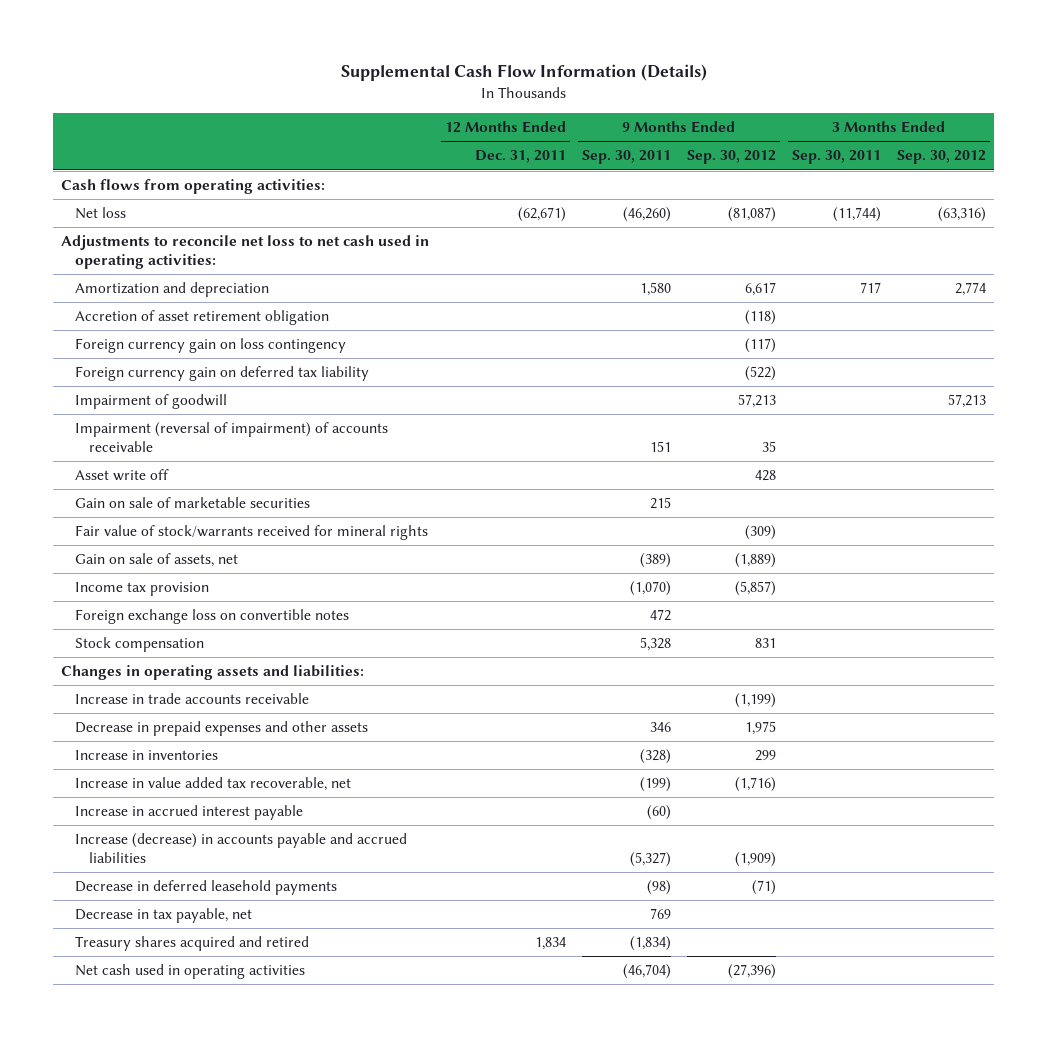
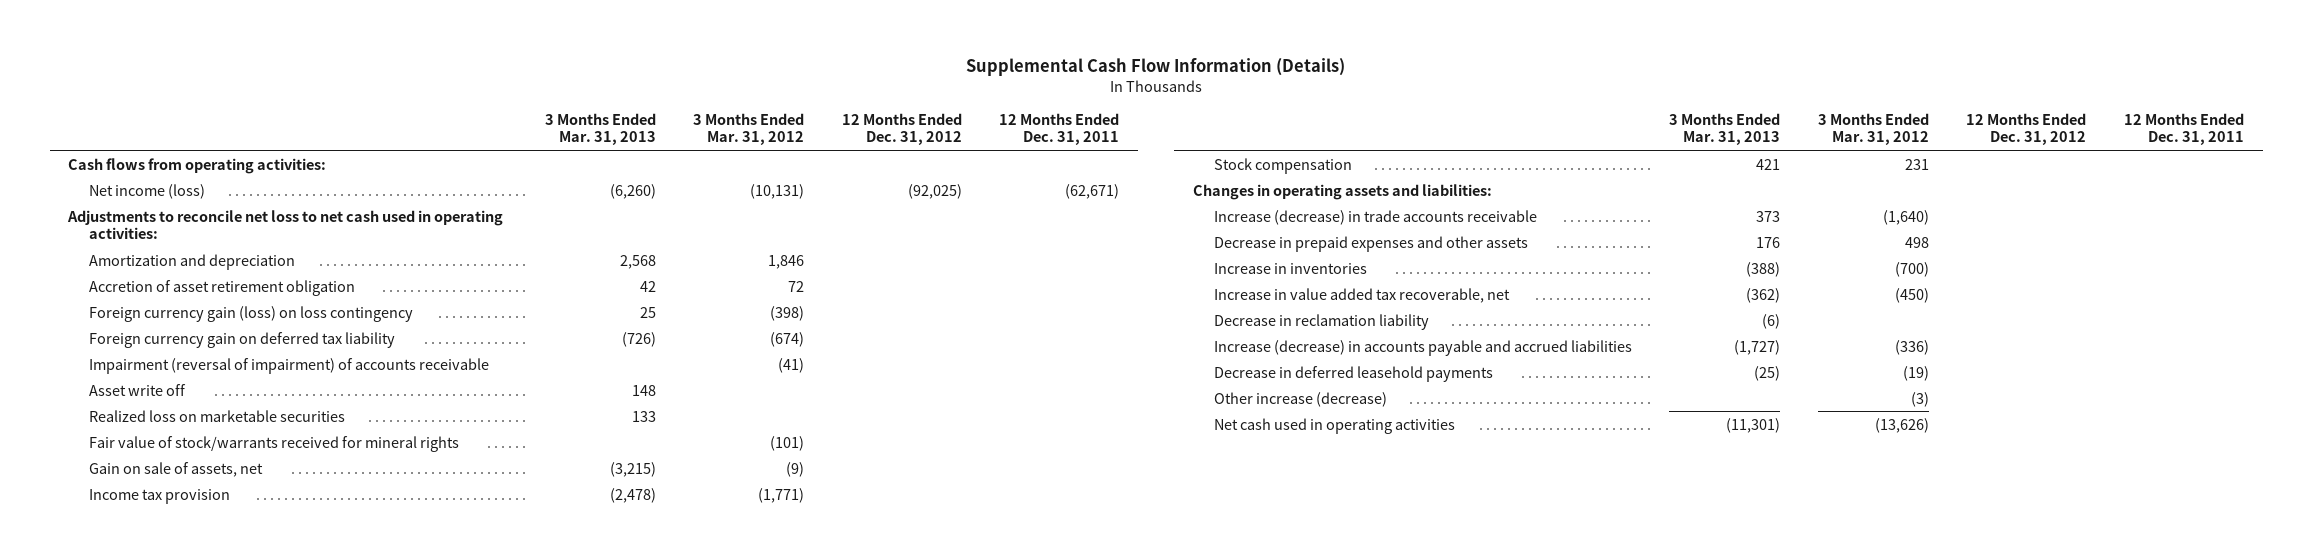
- | 12 Months Ended Dec. 31, 2011 | 9 Months Ended Sep. 30, 2011 | 9 Months Ended Sep. 30, 2012 | 3 Months Ended Sep. 30, 2011 | 3 Months Ended Sep. 30, 2012
+ | 3 Months Ended Mar. 31, 2013 | 3 Months Ended Mar. 31, 2012 | 12 Months Ended Dec. 31, 2012 | 12 Months Ended Dec. 31, 2011
- Net loss | (62,671) | (46,260) | (81,087) | (11,744) | (63,316)
+ Net income (loss) | (6,260) | (10,131) | (92,025) | (62,671)
- Foreign currency gain on loss contingency | | | (117) | |
+ Foreign currency gain (loss) on loss contingency | 25 | (398) | |
- Impairment of goodwill | | | 57,213 | | 57,213
- Gain on sale of marketable securities | | 215 | | |
+ Realized loss on marketable securities | 133 | | |
- Foreign exchange loss on convertible notes | | 472 | | |
- Increase in trade accounts receivable | | | (1,199) | |
+ Increase (decrease) in trade accounts receivable | 373 | (1,640) | |
- Increase in accrued interest payable | | (60) | | |
+ Decrease in reclamation liability | (6) | | |
- Decrease in tax payable, net | | 769 | | |
- Treasury shares acquired and retired | 1,834 | (1,834) | | |
+ Other increase (decrease) | | (3) | |

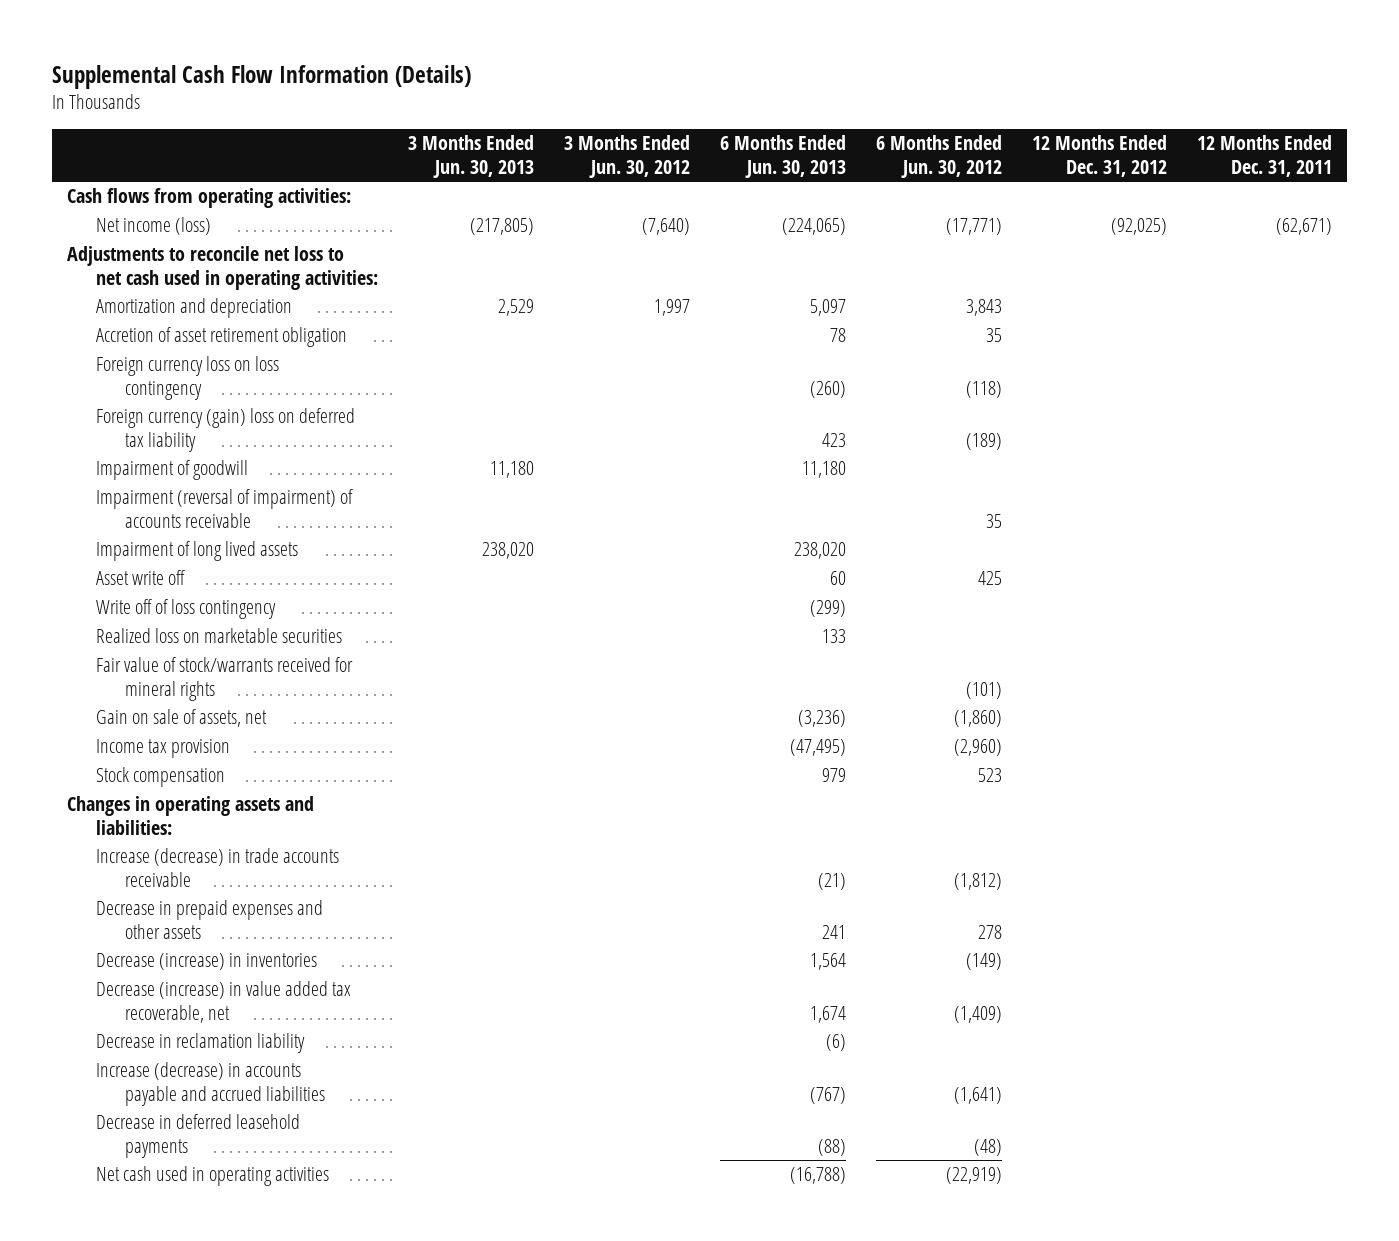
- | 3 Months Ended Mar. 31, 2013 | 3 Months Ended Mar. 31, 2012 | 12 Months Ended Dec. 31, 2012 | 12 Months Ended Dec. 31, 2011
+ | 3 Months Ended Jun. 30, 2013 | 3 Months Ended Jun. 30, 2012 | 6 Months Ended Jun. 30, 2013 | 6 Months Ended Jun. 30, 2012 | 12 Months Ended Dec. 31, 2012 | 12 Months Ended Dec. 31, 2011
- Foreign currency gain (loss) on loss contingency | 25 | (398) | |
- Foreign currency gain on deferred tax liability | (726) | (674) | |
+ Foreign currency loss on loss contingency | | | (260) | (118) | |
+ Foreign currency (gain) loss on deferred tax liability | | | 423 | (189) | |
+ Impairment of goodwill | 11,180 | | 11,180 | | |
+ Impairment of long lived assets | 238,020 | | 238,020 | | |
+ Write off of loss contingency | | | (299) | | |
- Increase in inventories | (388) | (700) | |
- Increase in value added tax recoverable, net | (362) | (450) | |
+ Decrease (increase) in inventories | | | 1,564 | (149) | |
+ Decrease (increase) in value added tax recoverable, net | | | 1,674 | (1,409) | |
- Other increase (decrease) | | (3) | |

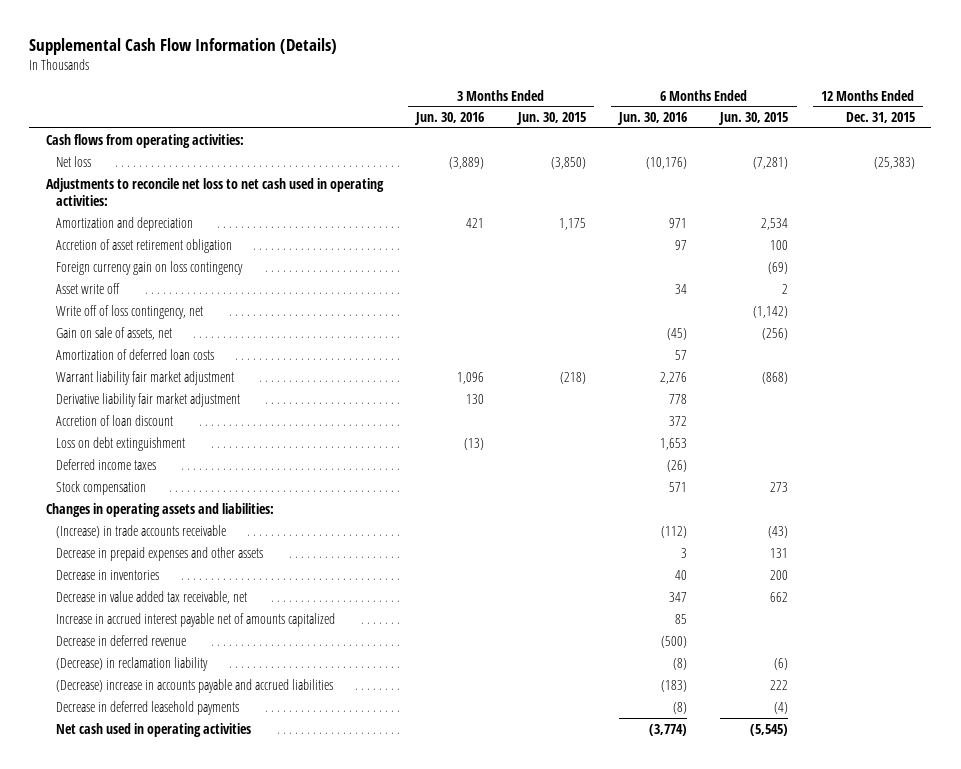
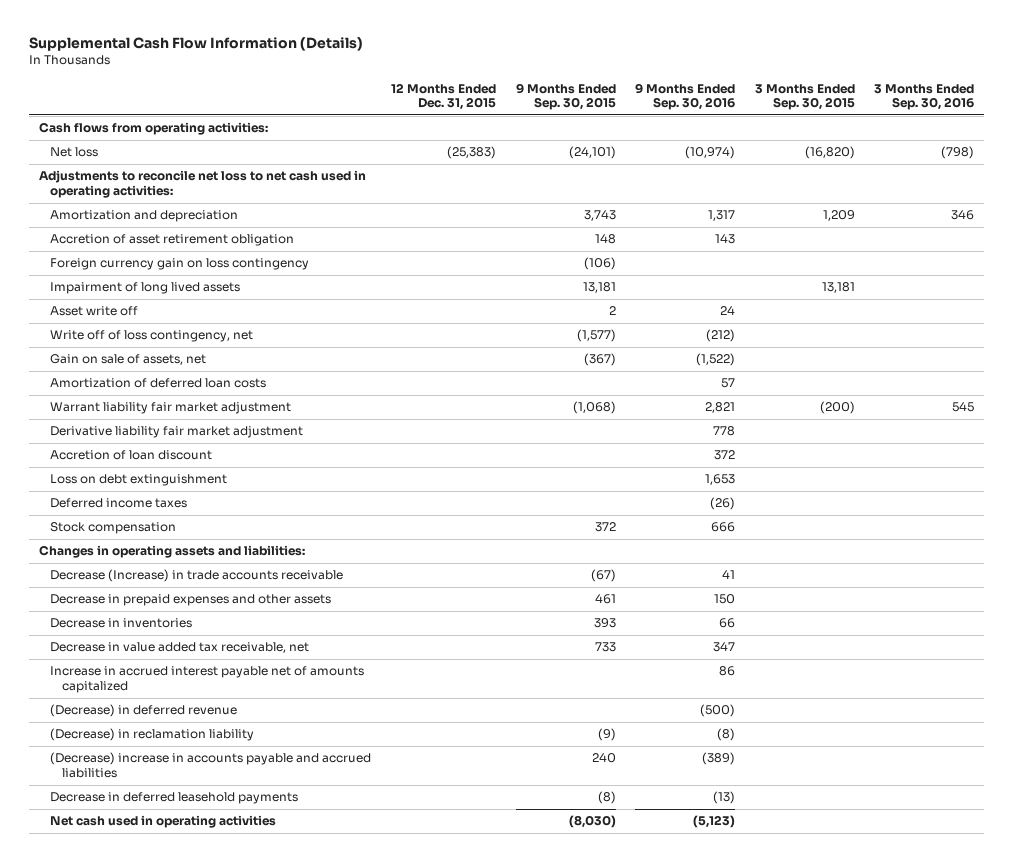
- | 3 Months Ended Jun. 30, 2016 | 3 Months Ended Jun. 30, 2015 | 6 Months Ended Jun. 30, 2016 | 6 Months Ended Jun. 30, 2015 | 12 Months Ended Dec. 31, 2015
+ | 12 Months Ended Dec. 31, 2015 | 9 Months Ended Sep. 30, 2015 | 9 Months Ended Sep. 30, 2016 | 3 Months Ended Sep. 30, 2015 | 3 Months Ended Sep. 30, 2016
+ Impairment of long lived assets | | 13,181 | | 13,181 |
- (Increase) in trade accounts receivable | | | (112) | (43) |
+ Decrease (Increase) in trade accounts receivable | | (67) | 41 | |
- Decrease in deferred revenue | | | (500) | |
+ (Decrease) in deferred revenue | | | (500) | |

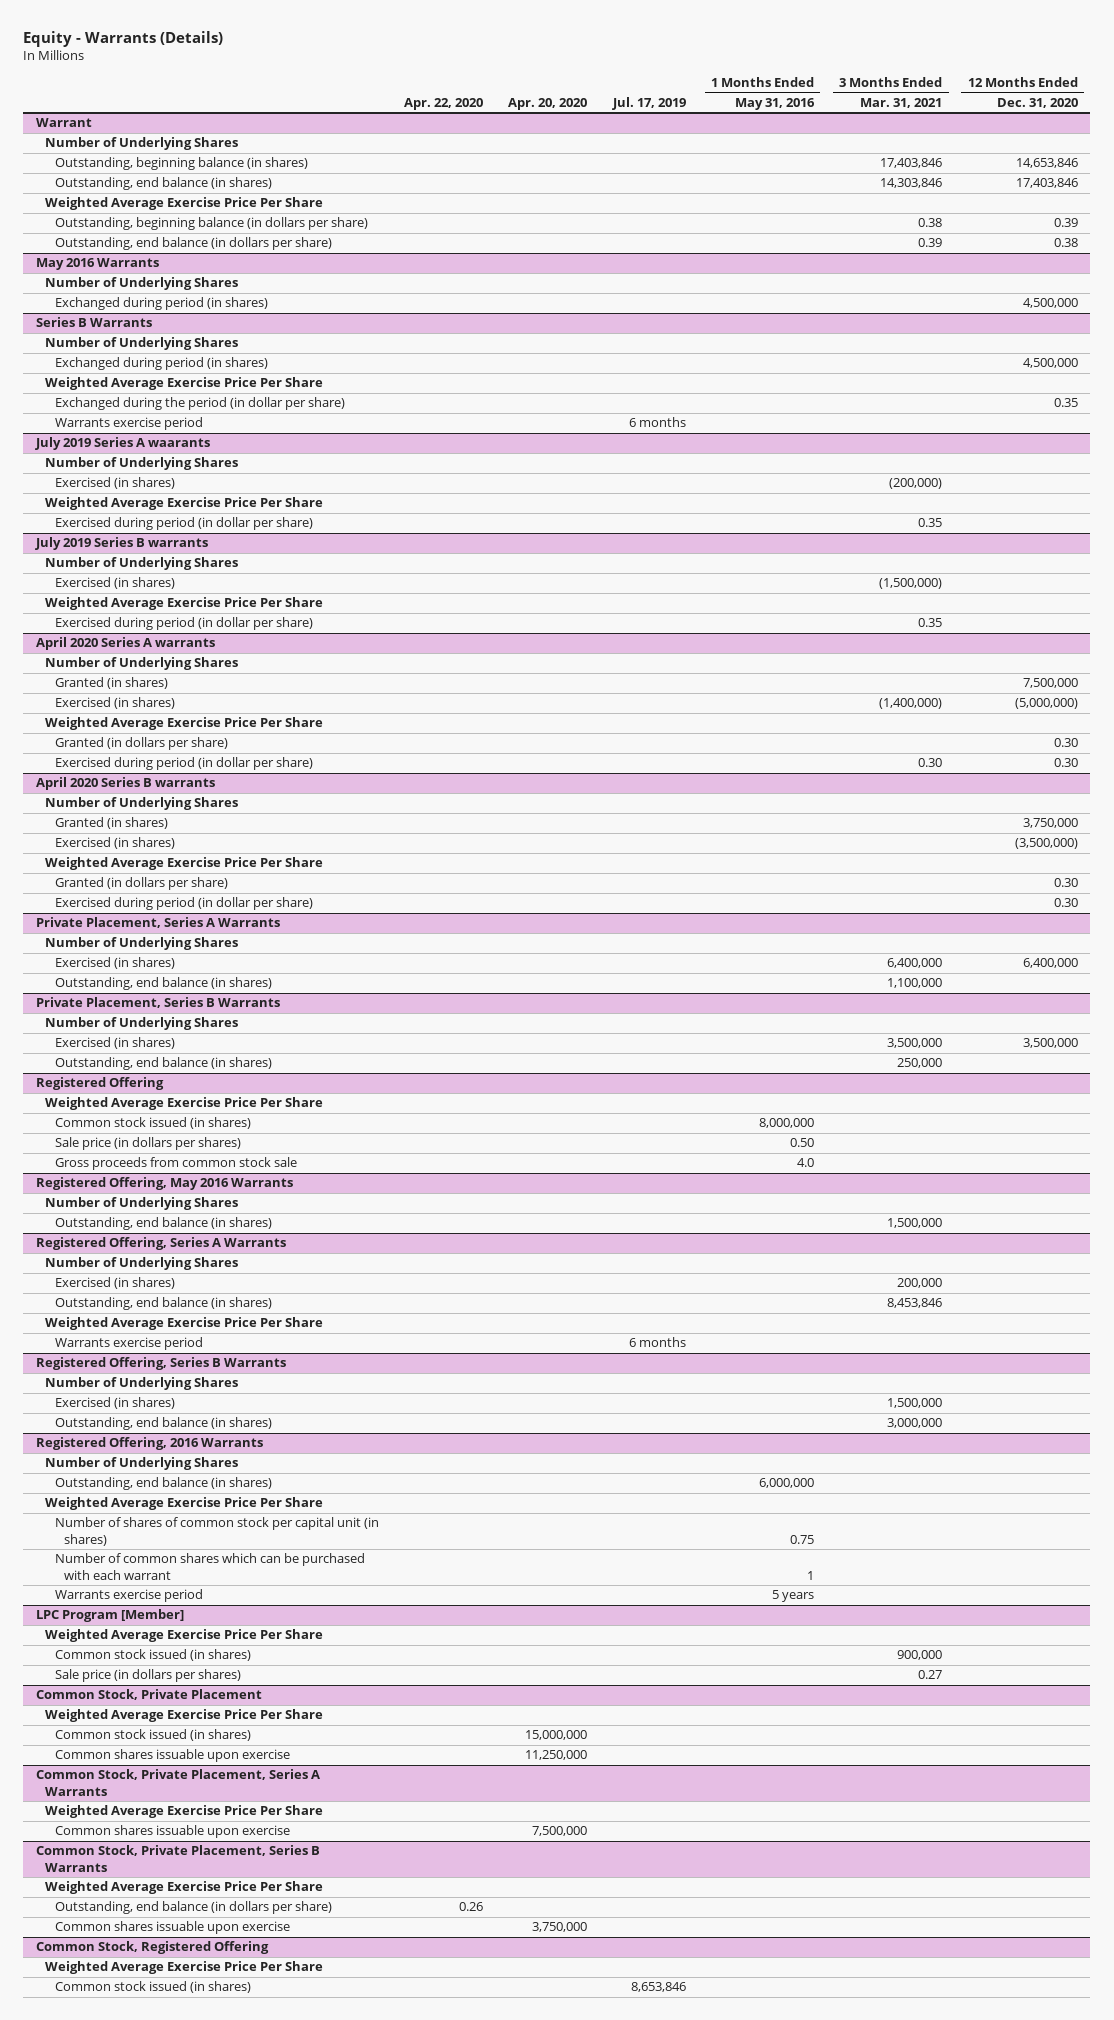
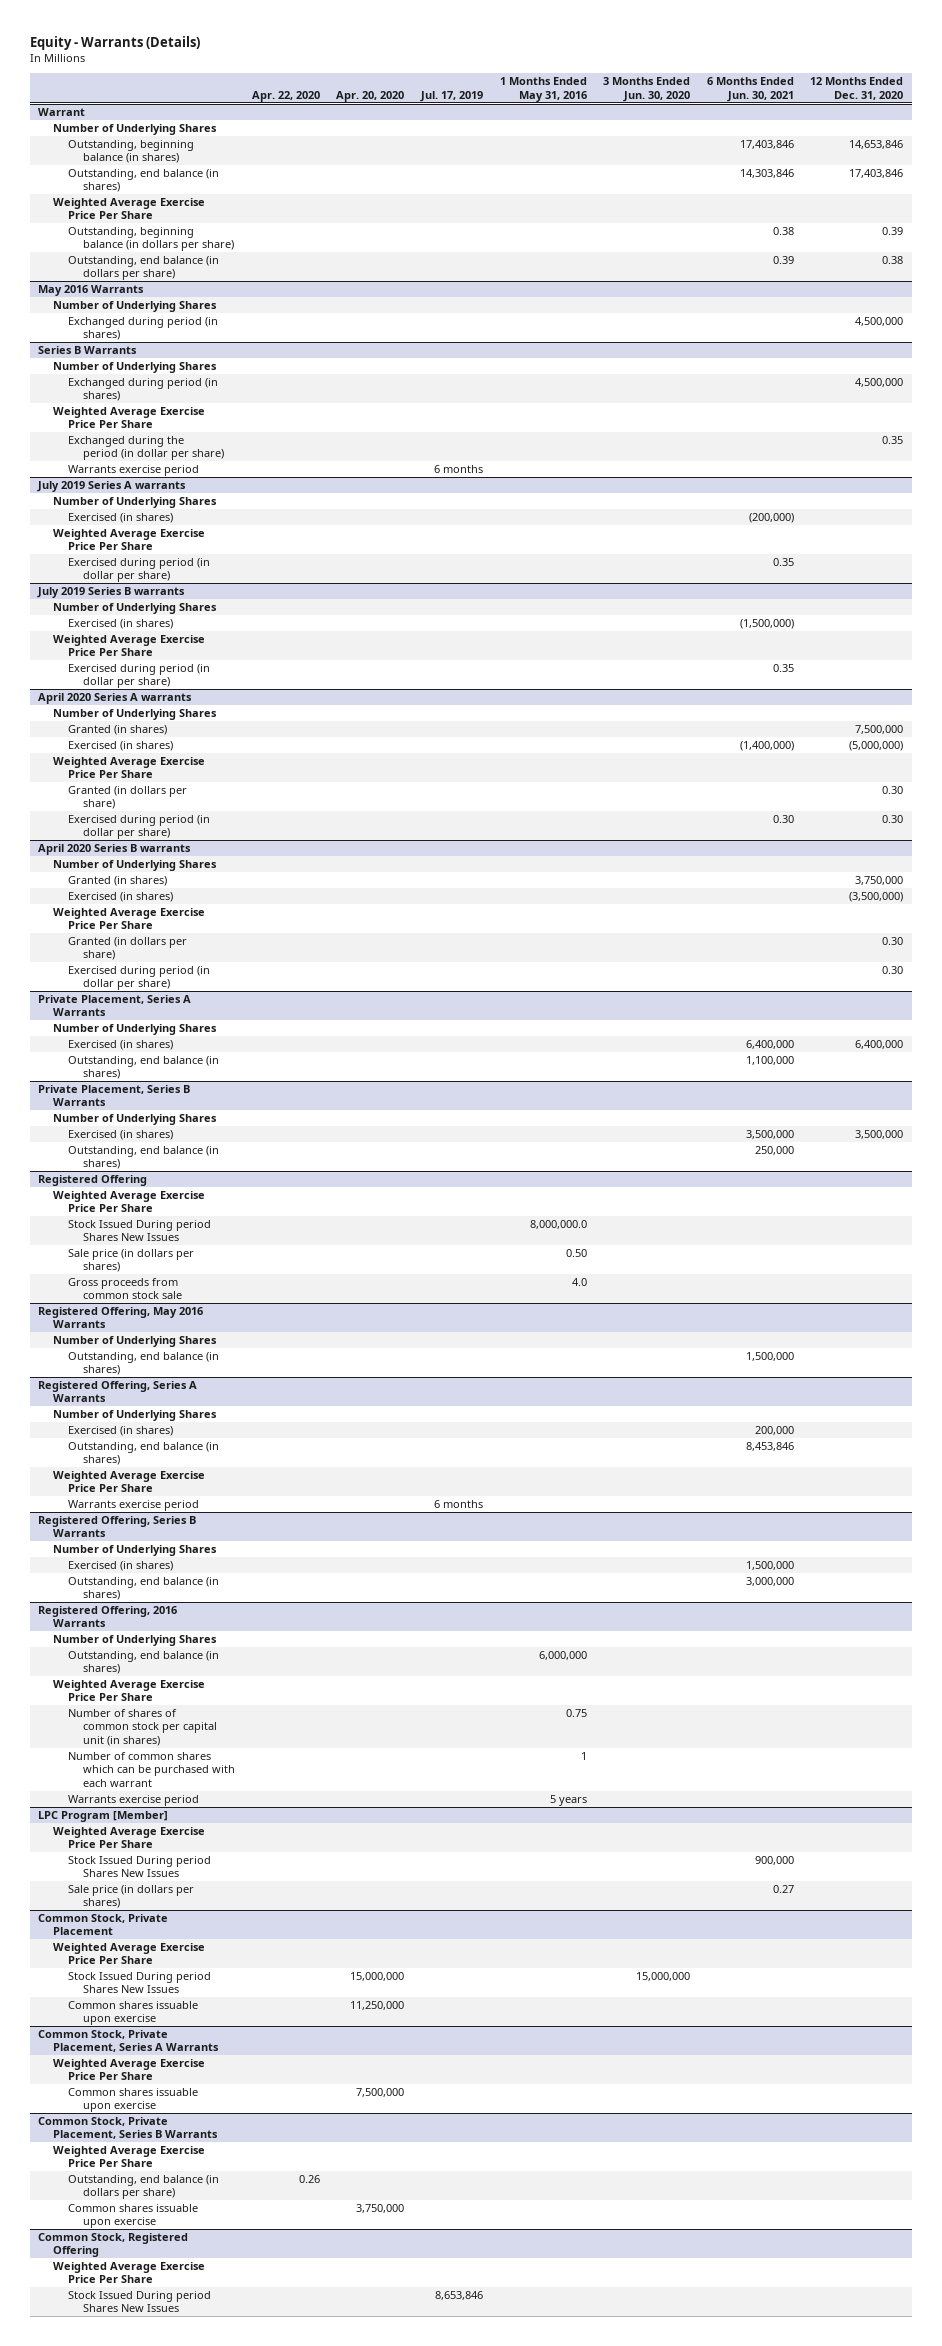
- | Apr. 22, 2020 | Apr. 20, 2020 | Jul. 17, 2019 | 1 Months Ended May 31, 2016 | 3 Months Ended Mar. 31, 2021 | 12 Months Ended Dec. 31, 2020
+ | Apr. 22, 2020 | Apr. 20, 2020 | Jul. 17, 2019 | 1 Months Ended May 31, 2016 | 3 Months Ended Jun. 30, 2020 | 6 Months Ended Jun. 30, 2021 | 12 Months Ended Dec. 31, 2020
- July 2019 Series A waarants
+ July 2019 Series A warrants
@ Registered Offering
- Common stock issued (in shares) | | | | 8,000,000 | |
+ Stock Issued During period Shares New Issues | | | | 8,000,000.0 | | |
@ LPC Program [Member]
- Common stock issued (in shares) | | | | | 900,000 |
+ Stock Issued During period Shares New Issues | | | | | | 900,000 |
@ Common Stock, Private Placement
- Common stock issued (in shares) | | 15,000,000 | | | |
+ Stock Issued During period Shares New Issues | | 15,000,000 | | | 15,000,000 | |
@ Common Stock, Registered Offering
- Common stock issued (in shares) | | | 8,653,846 | | |
+ Stock Issued During period Shares New Issues | | | 8,653,846 | | | |

